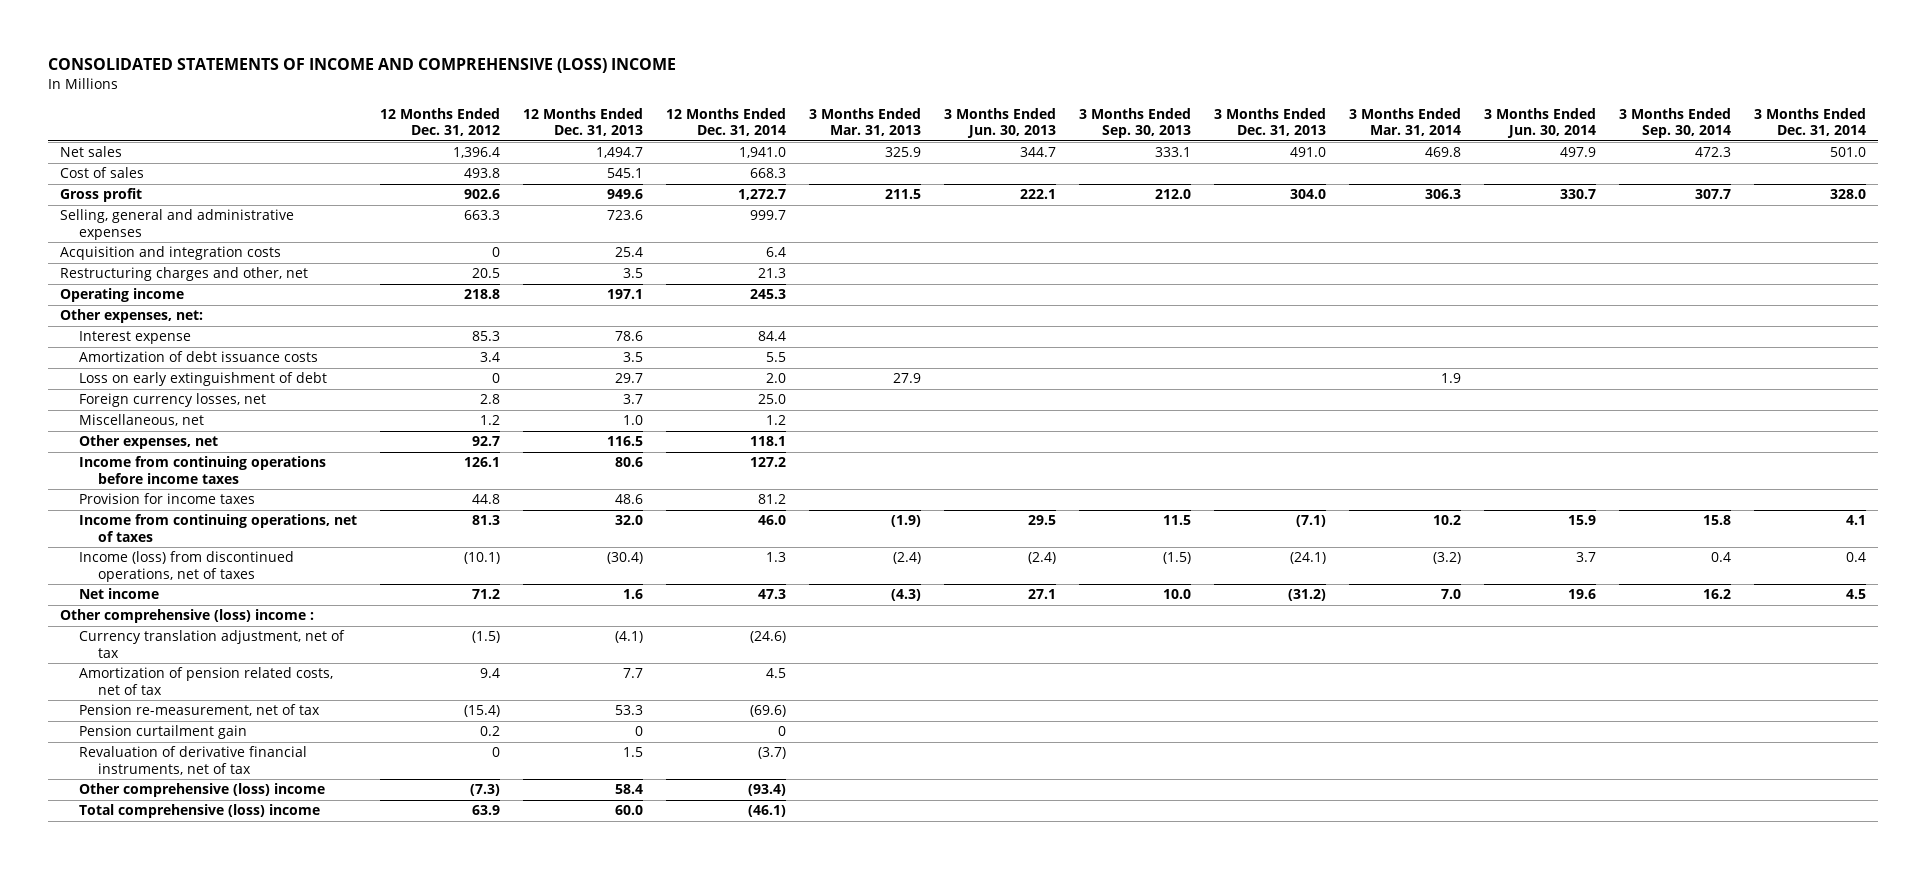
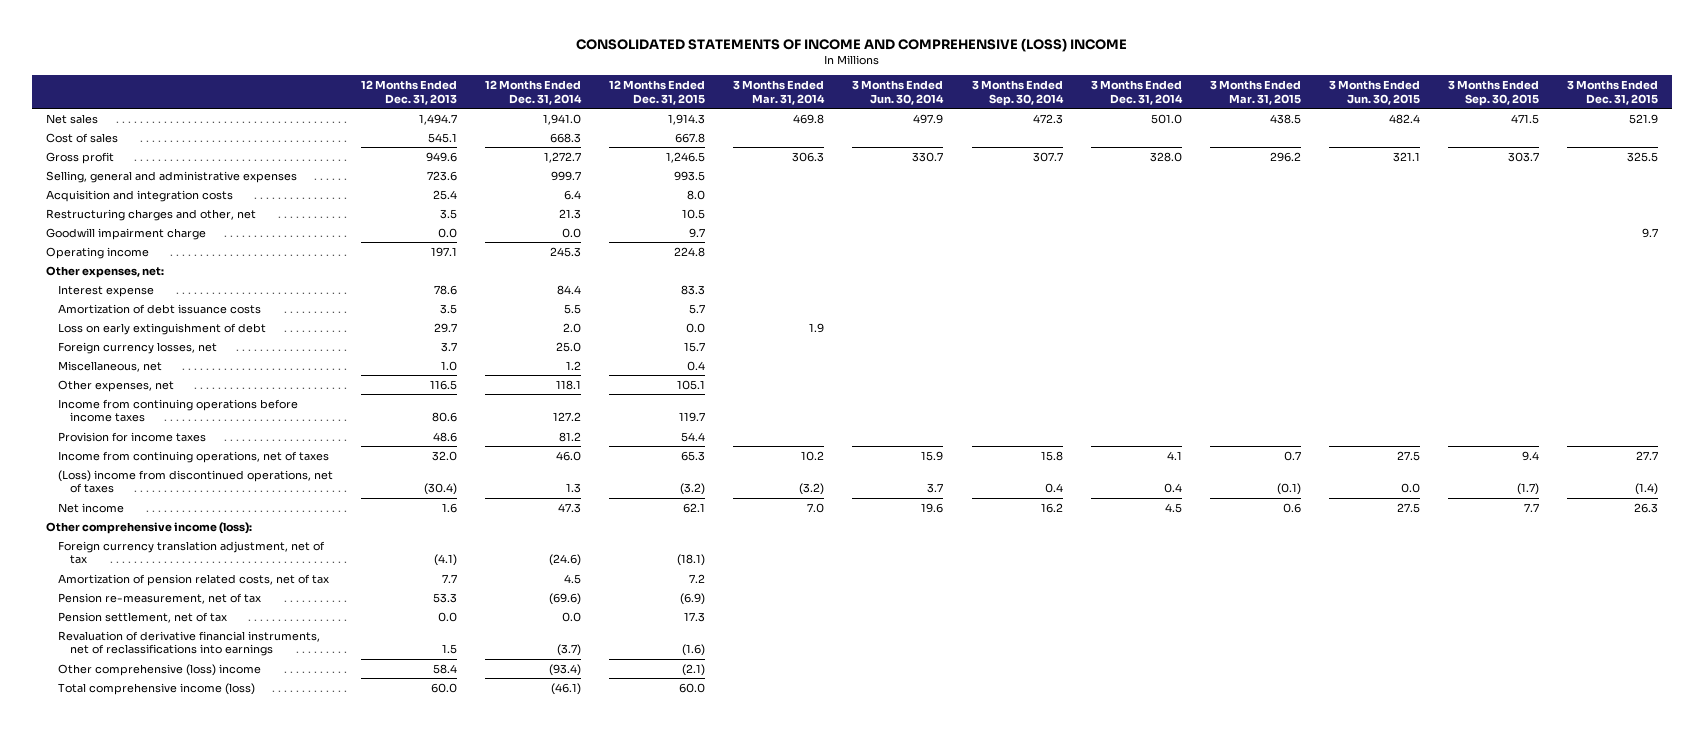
- | 12 Months Ended Dec. 31, 2012 | 12 Months Ended Dec. 31, 2013 | 12 Months Ended Dec. 31, 2014 | 3 Months Ended Mar. 31, 2013 | 3 Months Ended Jun. 30, 2013 | 3 Months Ended Sep. 30, 2013 | 3 Months Ended Dec. 31, 2013 | 3 Months Ended Mar. 31, 2014 | 3 Months Ended Jun. 30, 2014 | 3 Months Ended Sep. 30, 2014 | 3 Months Ended Dec. 31, 2014
+ | 12 Months Ended Dec. 31, 2013 | 12 Months Ended Dec. 31, 2014 | 12 Months Ended Dec. 31, 2015 | 3 Months Ended Mar. 31, 2014 | 3 Months Ended Jun. 30, 2014 | 3 Months Ended Sep. 30, 2014 | 3 Months Ended Dec. 31, 2014 | 3 Months Ended Mar. 31, 2015 | 3 Months Ended Jun. 30, 2015 | 3 Months Ended Sep. 30, 2015 | 3 Months Ended Dec. 31, 2015
+ Goodwill impairment charge | 0.0 | 0.0 | 9.7 | | | | | | | | 9.7
- Income (loss) from discontinued operations, net of taxes | (10.1) | (30.4) | 1.3 | (2.4) | (2.4) | (1.5) | (24.1) | (3.2) | 3.7 | 0.4 | 0.4
+ (Loss) income from discontinued operations, net of taxes | (30.4) | 1.3 | (3.2) | (3.2) | 3.7 | 0.4 | 0.4 | (0.1) | 0.0 | (1.7) | (1.4)
- Other comprehensive (loss) income :
- Currency translation adjustment, net of tax | (1.5) | (4.1) | (24.6) | | | | | | | |
+ Other comprehensive income (loss):
+ Foreign currency translation adjustment, net of tax | (4.1) | (24.6) | (18.1) | | | | | | | |
- Pension curtailment gain | 0.2 | 0 | 0 | | | | | | | |
- Revaluation of derivative financial instruments, net of tax | 0 | 1.5 | (3.7) | | | | | | | |
+ Pension settlement, net of tax | 0.0 | 0.0 | 17.3 | | | | | | | |
+ Revaluation of derivative financial instruments, net of reclassifications into earnings | 1.5 | (3.7) | (1.6) | | | | | | | |
- Total comprehensive (loss) income | 63.9 | 60.0 | (46.1) | | | | | | | |
+ Total comprehensive income (loss) | 60.0 | (46.1) | 60.0 | | | | | | | |

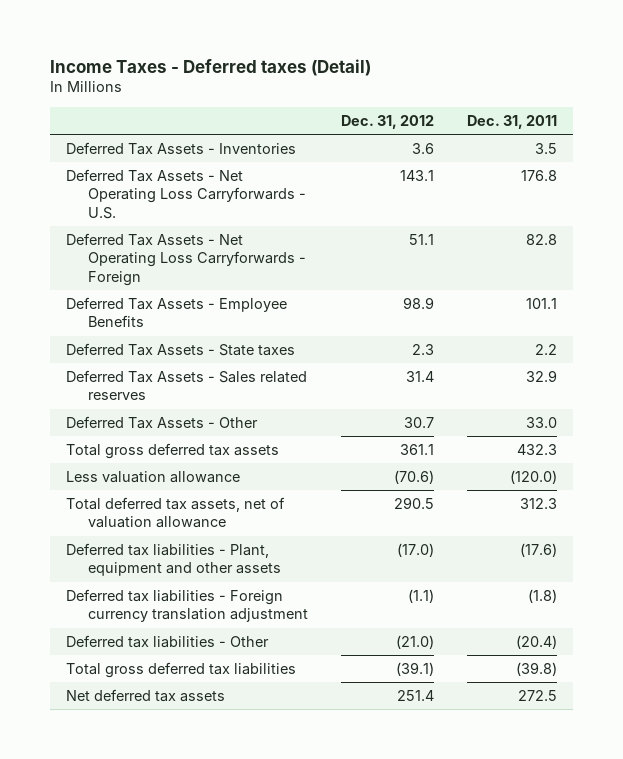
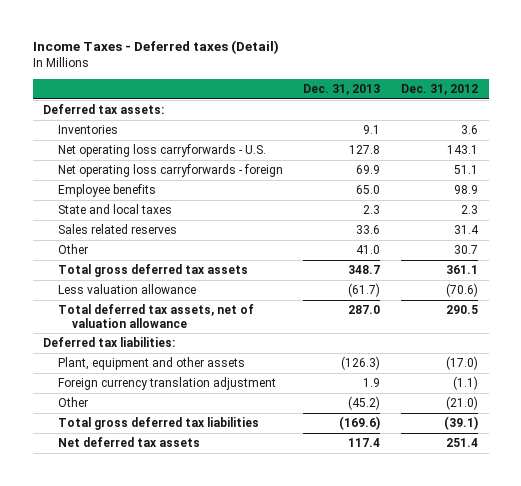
- | Dec. 31, 2012 | Dec. 31, 2011
+ | Dec. 31, 2013 | Dec. 31, 2012
- Deferred Tax Assets - Inventories | 3.6 | 3.5
- Deferred Tax Assets - Net Operating Loss Carryforwards - U.S. | 143.1 | 176.8
- Deferred Tax Assets - Net Operating Loss Carryforwards - Foreign | 51.1 | 82.8
- Deferred Tax Assets - Employee Benefits | 98.9 | 101.1
- Deferred Tax Assets - State taxes | 2.3 | 2.2
- Deferred Tax Assets - Sales related reserves | 31.4 | 32.9
- Deferred Tax Assets - Other | 30.7 | 33.0
+ Deferred tax assets:
+ Inventories | 9.1 | 3.6
+ Net operating loss carryforwards - U.S. | 127.8 | 143.1
+ Net operating loss carryforwards - foreign | 69.9 | 51.1
+ Employee benefits | 65.0 | 98.9
+ State and local taxes | 2.3 | 2.3
+ Sales related reserves | 33.6 | 31.4
+ Other | 41.0 | 30.7
- Deferred tax liabilities - Plant, equipment and other assets | (17.0) | (17.6)
- Deferred tax liabilities - Foreign currency translation adjustment | (1.1) | (1.8)
- Deferred tax liabilities - Other | (21.0) | (20.4)
+ Deferred tax liabilities:
+ Plant, equipment and other assets | (126.3) | (17.0)
+ Foreign currency translation adjustment | 1.9 | (1.1)
+ Other | (45.2) | (21.0)

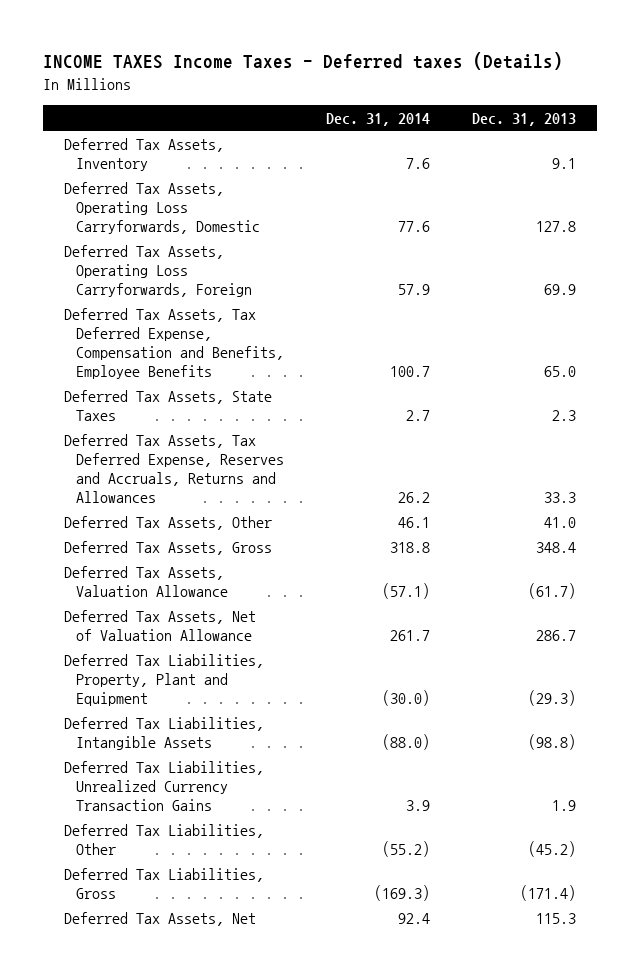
- Income Taxes - Deferred taxes (Detail)
+ INCOME TAXES Income Taxes - Deferred taxes (Details)
- | Dec. 31, 2013 | Dec. 31, 2012
+ | Dec. 31, 2014 | Dec. 31, 2013
- Deferred tax assets:
- Inventories | 9.1 | 3.6
- Net operating loss carryforwards - U.S. | 127.8 | 143.1
- Net operating loss carryforwards - foreign | 69.9 | 51.1
- Employee benefits | 65.0 | 98.9
- State and local taxes | 2.3 | 2.3
- Sales related reserves | 33.6 | 31.4
- Other | 41.0 | 30.7
- Total gross deferred tax assets | 348.7 | 361.1
- Less valuation allowance | (61.7) | (70.6)
- Total deferred tax assets, net of valuation allowance | 287.0 | 290.5
- Deferred tax liabilities:
- Plant, equipment and other assets | (126.3) | (17.0)
- Foreign currency translation adjustment | 1.9 | (1.1)
- Other | (45.2) | (21.0)
- Total gross deferred tax liabilities | (169.6) | (39.1)
- Net deferred tax assets | 117.4 | 251.4
+ Deferred Tax Assets, Inventory | 7.6 | 9.1
+ Deferred Tax Assets, Operating Loss Carryforwards, Domestic | 77.6 | 127.8
+ Deferred Tax Assets, Operating Loss Carryforwards, Foreign | 57.9 | 69.9
+ Deferred Tax Assets, Tax Deferred Expense, Compensation and Benefits, Employee Benefits | 100.7 | 65.0
+ Deferred Tax Assets, State Taxes | 2.7 | 2.3
+ Deferred Tax Assets, Tax Deferred Expense, Reserves and Accruals, Returns and Allowances | 26.2 | 33.3
+ Deferred Tax Assets, Other | 46.1 | 41.0
+ Deferred Tax Assets, Gross | 318.8 | 348.4
+ Deferred Tax Assets, Valuation Allowance | (57.1) | (61.7)
+ Deferred Tax Assets, Net of Valuation Allowance | 261.7 | 286.7
+ Deferred Tax Liabilities, Property, Plant and Equipment | (30.0) | (29.3)
+ Deferred Tax Liabilities, Intangible Assets | (88.0) | (98.8)
+ Deferred Tax Liabilities, Unrealized Currency Transaction Gains | 3.9 | 1.9
+ Deferred Tax Liabilities, Other | (55.2) | (45.2)
+ Deferred Tax Liabilities, Gross | (169.3) | (171.4)
+ Deferred Tax Assets, Net | 92.4 | 115.3

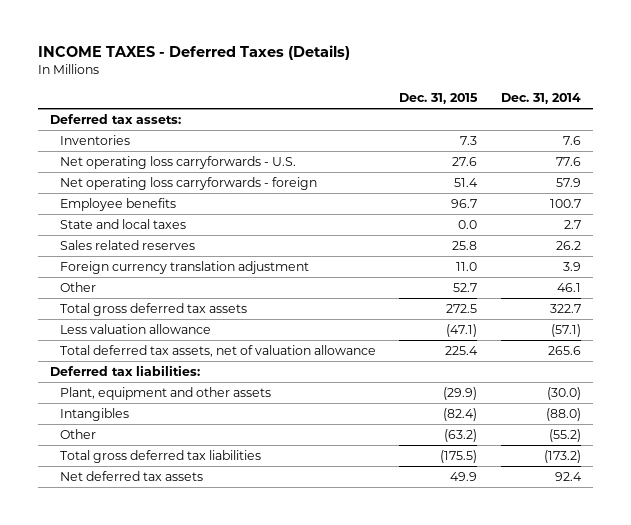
- INCOME TAXES Income Taxes - Deferred taxes (Details)
+ INCOME TAXES - Deferred Taxes (Details)
- | Dec. 31, 2014 | Dec. 31, 2013
+ | Dec. 31, 2015 | Dec. 31, 2014
- Deferred Tax Assets, Inventory | 7.6 | 9.1
- Deferred Tax Assets, Operating Loss Carryforwards, Domestic | 77.6 | 127.8
- Deferred Tax Assets, Operating Loss Carryforwards, Foreign | 57.9 | 69.9
- Deferred Tax Assets, Tax Deferred Expense, Compensation and Benefits, Employee Benefits | 100.7 | 65.0
- Deferred Tax Assets, State Taxes | 2.7 | 2.3
- Deferred Tax Assets, Tax Deferred Expense, Reserves and Accruals, Returns and Allowances | 26.2 | 33.3
- Deferred Tax Assets, Other | 46.1 | 41.0
- Deferred Tax Assets, Gross | 318.8 | 348.4
- Deferred Tax Assets, Valuation Allowance | (57.1) | (61.7)
- Deferred Tax Assets, Net of Valuation Allowance | 261.7 | 286.7
- Deferred Tax Liabilities, Property, Plant and Equipment | (30.0) | (29.3)
- Deferred Tax Liabilities, Intangible Assets | (88.0) | (98.8)
- Deferred Tax Liabilities, Unrealized Currency Transaction Gains | 3.9 | 1.9
- Deferred Tax Liabilities, Other | (55.2) | (45.2)
- Deferred Tax Liabilities, Gross | (169.3) | (171.4)
- Deferred Tax Assets, Net | 92.4 | 115.3
+ Deferred tax assets:
+ Inventories | 7.3 | 7.6
+ Net operating loss carryforwards - U.S. | 27.6 | 77.6
+ Net operating loss carryforwards - foreign | 51.4 | 57.9
+ Employee benefits | 96.7 | 100.7
+ State and local taxes | 0.0 | 2.7
+ Sales related reserves | 25.8 | 26.2
+ Foreign currency translation adjustment | 11.0 | 3.9
+ Other | 52.7 | 46.1
+ Total gross deferred tax assets | 272.5 | 322.7
+ Less valuation allowance | (47.1) | (57.1)
+ Total deferred tax assets, net of valuation allowance | 225.4 | 265.6
+ Deferred tax liabilities:
+ Plant, equipment and other assets | (29.9) | (30.0)
+ Intangibles | (82.4) | (88.0)
+ Other | (63.2) | (55.2)
+ Total gross deferred tax liabilities | (175.5) | (173.2)
+ Net deferred tax assets | 49.9 | 92.4

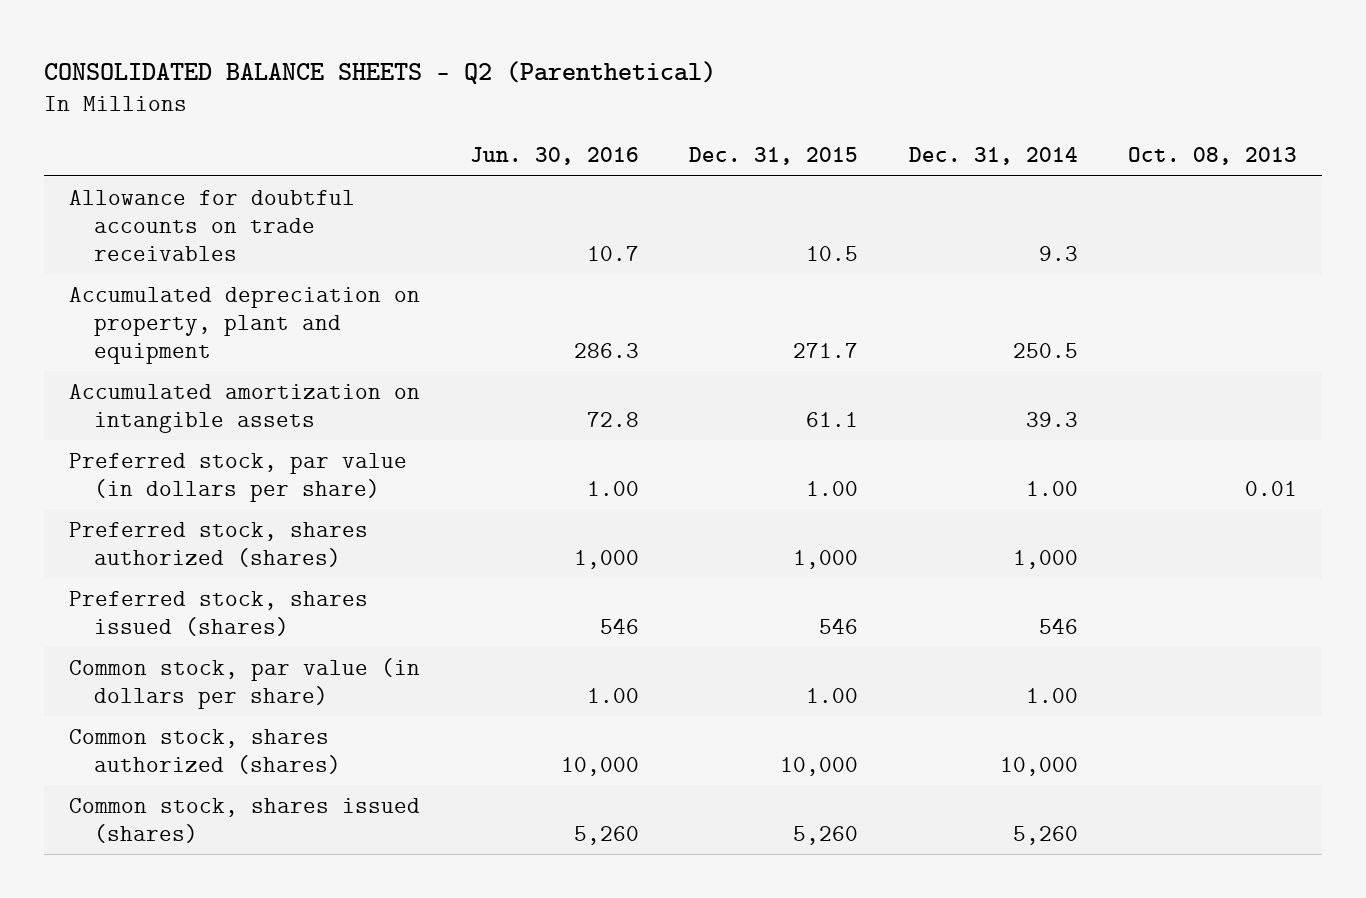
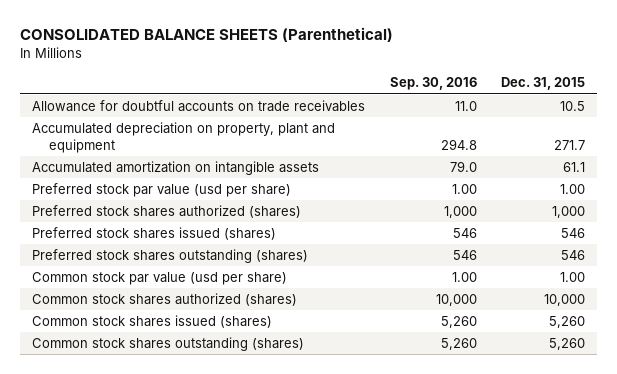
- CONSOLIDATED BALANCE SHEETS - Q2 (Parenthetical)
+ CONSOLIDATED BALANCE SHEETS (Parenthetical)
- | Jun. 30, 2016 | Dec. 31, 2015 | Dec. 31, 2014 | Oct. 08, 2013
+ | Sep. 30, 2016 | Dec. 31, 2015
- Preferred stock, par value (in dollars per share) | 1.00 | 1.00 | 1.00 | 0.01
- Preferred stock, shares authorized (shares) | 1,000 | 1,000 | 1,000 |
- Preferred stock, shares issued (shares) | 546 | 546 | 546 |
- Common stock, par value (in dollars per share) | 1.00 | 1.00 | 1.00 |
- Common stock, shares authorized (shares) | 10,000 | 10,000 | 10,000 |
- Common stock, shares issued (shares) | 5,260 | 5,260 | 5,260 |
+ Preferred stock par value (usd per share) | 1.00 | 1.00
+ Preferred stock shares authorized (shares) | 1,000 | 1,000
+ Preferred stock shares issued (shares) | 546 | 546
+ Preferred stock shares outstanding (shares) | 546 | 546
+ Common stock par value (usd per share) | 1.00 | 1.00
+ Common stock shares authorized (shares) | 10,000 | 10,000
+ Common stock shares issued (shares) | 5,260 | 5,260
+ Common stock shares outstanding (shares) | 5,260 | 5,260

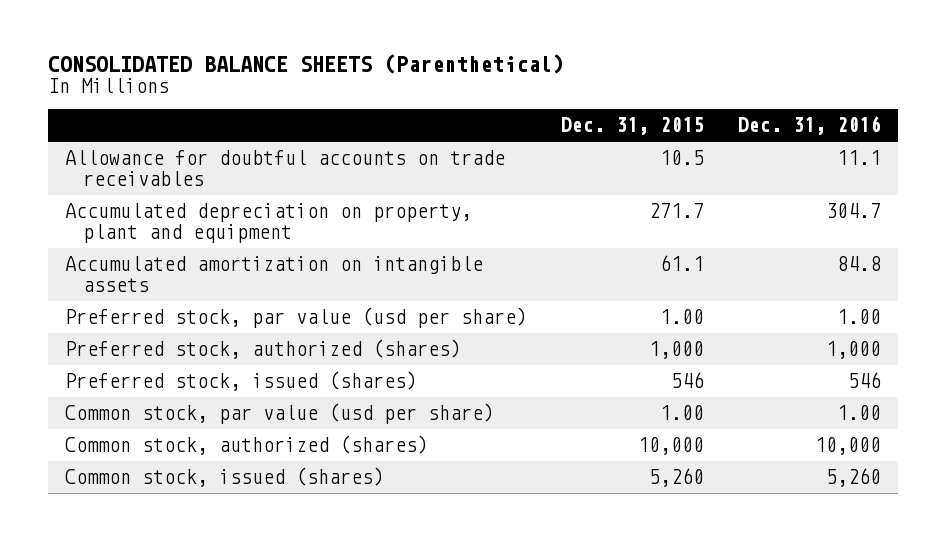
- | Sep. 30, 2016 | Dec. 31, 2015
+ | Dec. 31, 2015 | Dec. 31, 2016
- Preferred stock par value (usd per share) | 1.00 | 1.00
- Preferred stock shares authorized (shares) | 1,000 | 1,000
- Preferred stock shares issued (shares) | 546 | 546
- Preferred stock shares outstanding (shares) | 546 | 546
- Common stock par value (usd per share) | 1.00 | 1.00
- Common stock shares authorized (shares) | 10,000 | 10,000
- Common stock shares issued (shares) | 5,260 | 5,260
- Common stock shares outstanding (shares) | 5,260 | 5,260
+ Preferred stock, par value (usd per share) | 1.00 | 1.00
+ Preferred stock, authorized (shares) | 1,000 | 1,000
+ Preferred stock, issued (shares) | 546 | 546
+ Common stock, par value (usd per share) | 1.00 | 1.00
+ Common stock, authorized (shares) | 10,000 | 10,000
+ Common stock, issued (shares) | 5,260 | 5,260

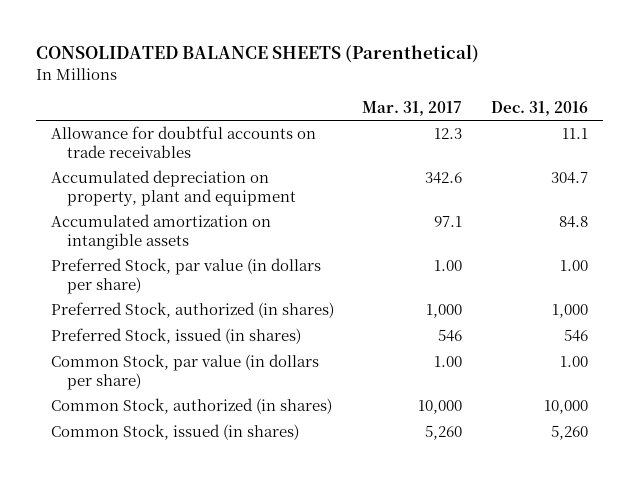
- | Dec. 31, 2015 | Dec. 31, 2016
+ | Mar. 31, 2017 | Dec. 31, 2016
- Preferred stock, par value (usd per share) | 1.00 | 1.00
- Preferred stock, authorized (shares) | 1,000 | 1,000
- Preferred stock, issued (shares) | 546 | 546
- Common stock, par value (usd per share) | 1.00 | 1.00
- Common stock, authorized (shares) | 10,000 | 10,000
- Common stock, issued (shares) | 5,260 | 5,260
+ Preferred Stock, par value (in dollars per share) | 1.00 | 1.00
+ Preferred Stock, authorized (in shares) | 1,000 | 1,000
+ Preferred Stock, issued (in shares) | 546 | 546
+ Common Stock, par value (in dollars per share) | 1.00 | 1.00
+ Common Stock, authorized (in shares) | 10,000 | 10,000
+ Common Stock, issued (in shares) | 5,260 | 5,260

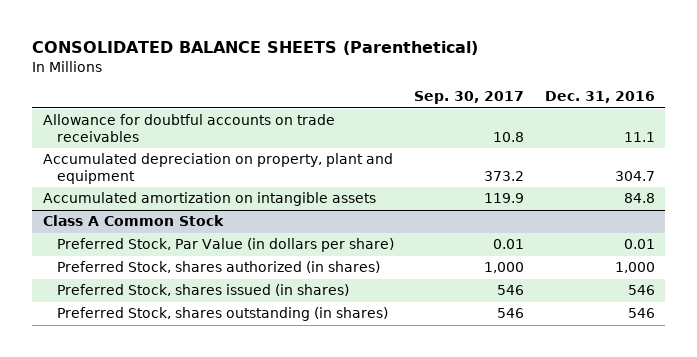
- | Mar. 31, 2017 | Dec. 31, 2016
+ | Sep. 30, 2017 | Dec. 31, 2016
- Preferred Stock, par value (in dollars per share) | 1.00 | 1.00
- Preferred Stock, authorized (in shares) | 1,000 | 1,000
- Preferred Stock, issued (in shares) | 546 | 546
- Common Stock, par value (in dollars per share) | 1.00 | 1.00
- Common Stock, authorized (in shares) | 10,000 | 10,000
- Common Stock, issued (in shares) | 5,260 | 5,260
+ Class A Common Stock
+ Preferred Stock, Par Value (in dollars per share) | 0.01 | 0.01
+ Preferred Stock, shares authorized (in shares) | 1,000 | 1,000
+ Preferred Stock, shares issued (in shares) | 546 | 546
+ Preferred Stock, shares outstanding (in shares) | 546 | 546

